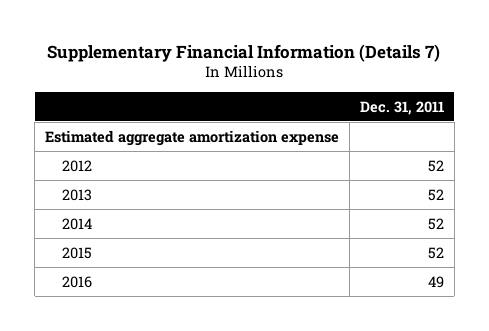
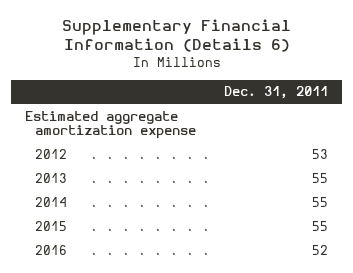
- Supplementary Financial Information (Details 7)
+ Supplementary Financial Information (Details 6)
- 2012 | 52
- 2013 | 52
- 2014 | 52
- 2015 | 52
- 2016 | 49
+ 2012 | 53
+ 2013 | 55
+ 2014 | 55
+ 2015 | 55
+ 2016 | 52

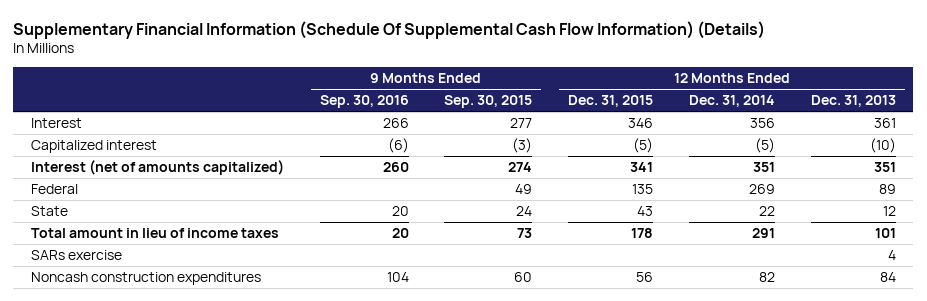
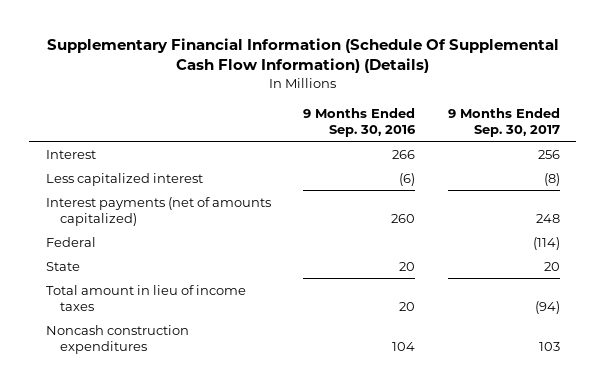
- | 9 Months Ended Sep. 30, 2016 | 9 Months Ended Sep. 30, 2015 | 12 Months Ended Dec. 31, 2015 | 12 Months Ended Dec. 31, 2014 | 12 Months Ended Dec. 31, 2013
+ | 9 Months Ended Sep. 30, 2016 | 9 Months Ended Sep. 30, 2017
- Capitalized interest | (6) | (3) | (5) | (5) | (10)
- Interest (net of amounts capitalized) | 260 | 274 | 341 | 351 | 351
+ Less capitalized interest | (6) | (8)
+ Interest payments (net of amounts capitalized) | 260 | 248
- SARs exercise | | | | | 4

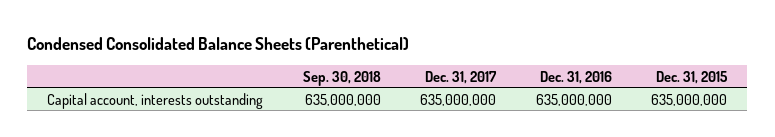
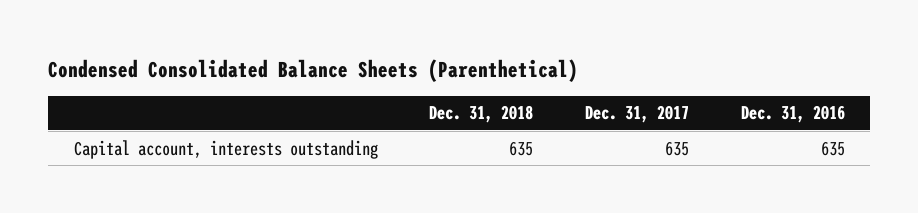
- | Sep. 30, 2018 | Dec. 31, 2017 | Dec. 31, 2016 | Dec. 31, 2015
+ | Dec. 31, 2018 | Dec. 31, 2017 | Dec. 31, 2016
- Capital account, interests outstanding | 635,000,000 | 635,000,000 | 635,000,000 | 635,000,000
+ Capital account, interests outstanding | 635 | 635 | 635

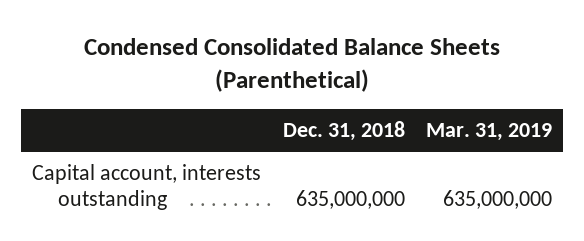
- | Dec. 31, 2018 | Dec. 31, 2017 | Dec. 31, 2016
+ | Dec. 31, 2018 | Mar. 31, 2019
- Capital account, interests outstanding | 635 | 635 | 635
+ Capital account, interests outstanding | 635,000,000 | 635,000,000

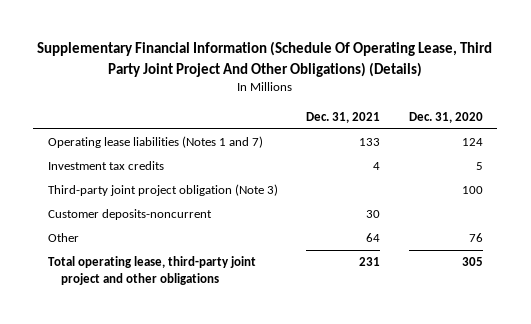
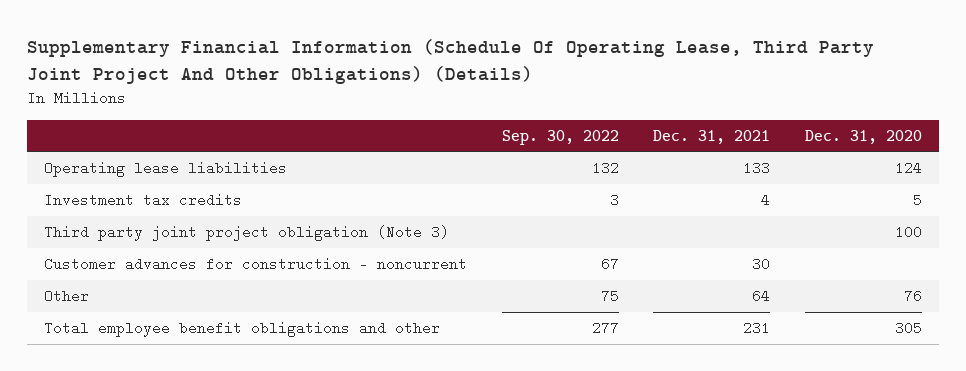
- | Dec. 31, 2021 | Dec. 31, 2020
+ | Sep. 30, 2022 | Dec. 31, 2021 | Dec. 31, 2020
- Operating lease liabilities (Notes 1 and 7) | 133 | 124
+ Operating lease liabilities | 132 | 133 | 124
- Third-party joint project obligation (Note 3) | | 100
- Customer deposits-noncurrent | 30 |
+ Third party joint project obligation (Note 3) | | | 100
+ Customer advances for construction - noncurrent | 67 | 30 |
- Total operating lease, third-party joint project and other obligations | 231 | 305
+ Total employee benefit obligations and other | 277 | 231 | 305

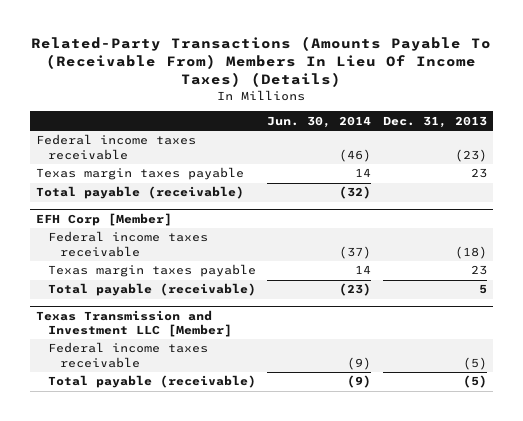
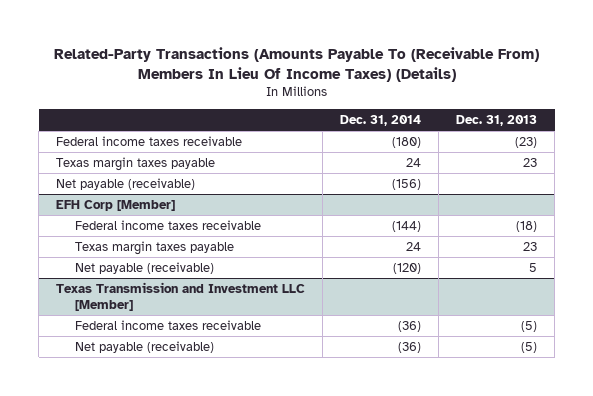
- | Jun. 30, 2014 | Dec. 31, 2013
+ | Dec. 31, 2014 | Dec. 31, 2013
- Total payable (receivable) | (32) |
+ Net payable (receivable) | (156) |
@ EFH Corp [Member]
- Total payable (receivable) | (23) | 5
+ Net payable (receivable) | (120) | 5
@ Texas Transmission and Investment LLC [Member]
- Total payable (receivable) | (9) | (5)
+ Net payable (receivable) | (36) | (5)

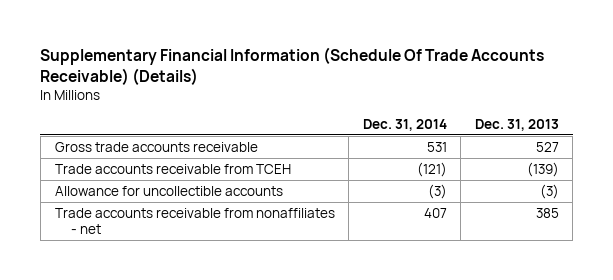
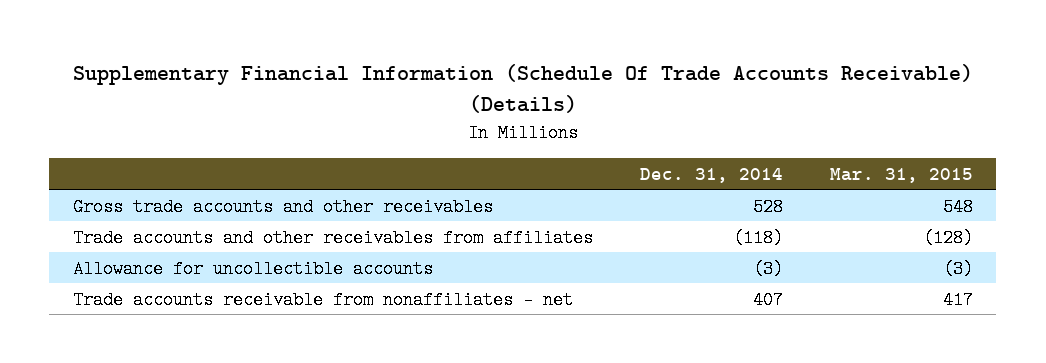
- | Dec. 31, 2014 | Dec. 31, 2013
+ | Dec. 31, 2014 | Mar. 31, 2015
- Gross trade accounts receivable | 531 | 527
- Trade accounts receivable from TCEH | (121) | (139)
+ Gross trade accounts and other receivables | 528 | 548
+ Trade accounts and other receivables from affiliates | (118) | (128)

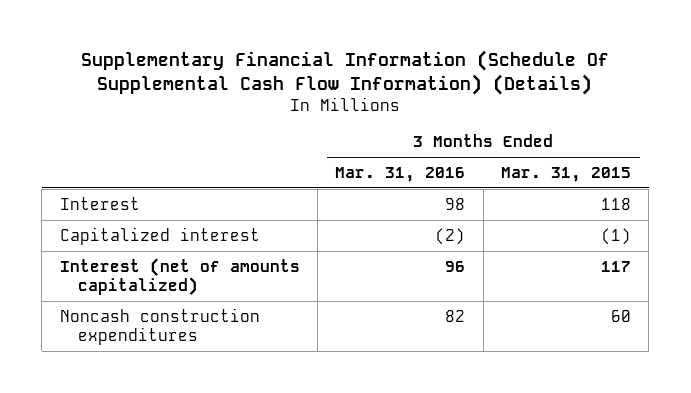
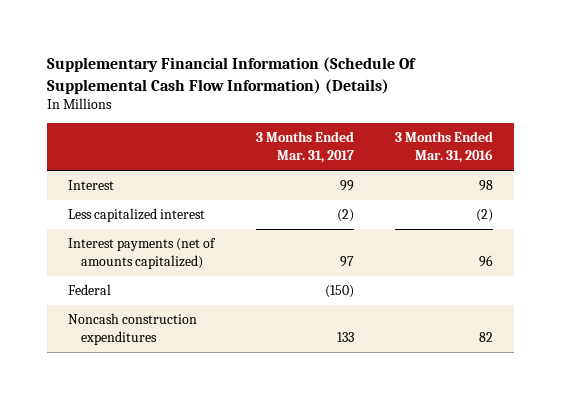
- | 3 Months Ended Mar. 31, 2016 | 3 Months Ended Mar. 31, 2015
+ | 3 Months Ended Mar. 31, 2017 | 3 Months Ended Mar. 31, 2016
- Capitalized interest | (2) | (1)
- Interest (net of amounts capitalized) | 96 | 117
+ Less capitalized interest | (2) | (2)
+ Interest payments (net of amounts capitalized) | 97 | 96
+ Federal | (150) |

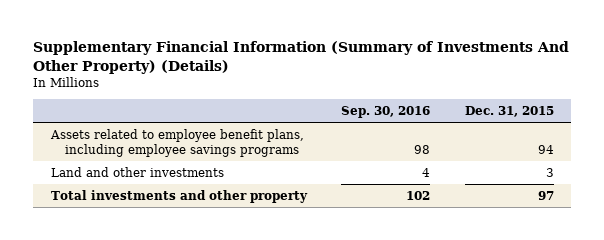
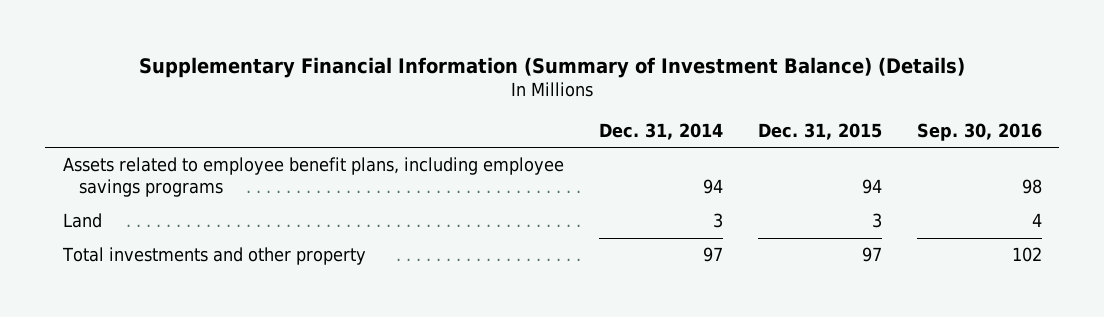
- Supplementary Financial Information (Summary of Investments And Other Property) (Details)
+ Supplementary Financial Information (Summary of Investment Balance) (Details)
- | Sep. 30, 2016 | Dec. 31, 2015
+ | Dec. 31, 2014 | Dec. 31, 2015 | Sep. 30, 2016
- Land and other investments | 4 | 3
+ Land | 3 | 3 | 4

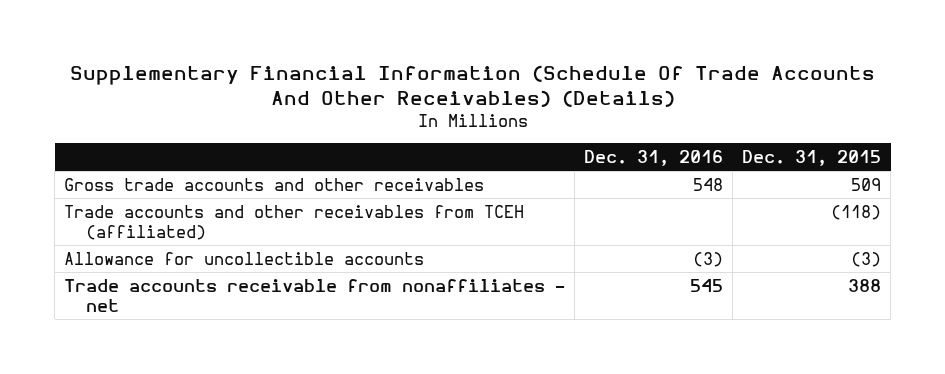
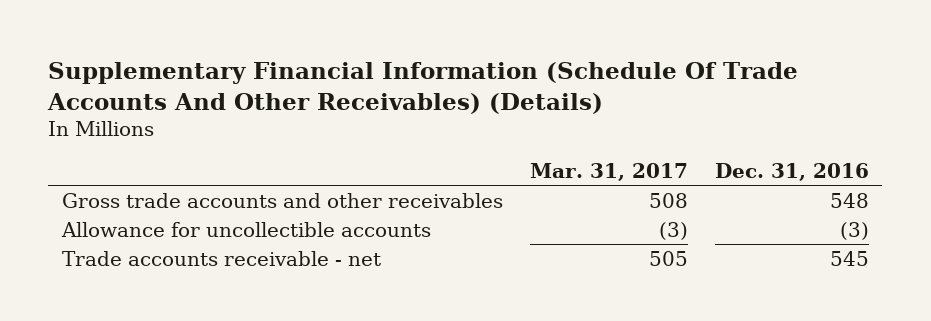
- | Dec. 31, 2016 | Dec. 31, 2015
+ | Mar. 31, 2017 | Dec. 31, 2016
- Trade accounts and other receivables from TCEH (affiliated) | | (118)
- Trade accounts receivable from nonaffiliates - net | 545 | 388
+ Trade accounts receivable - net | 505 | 545

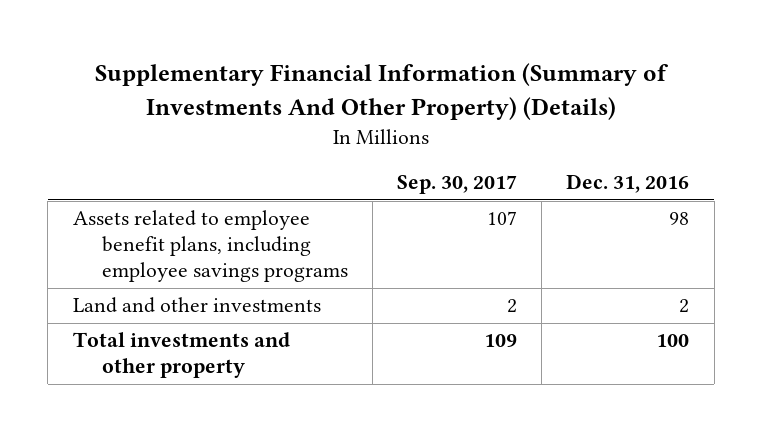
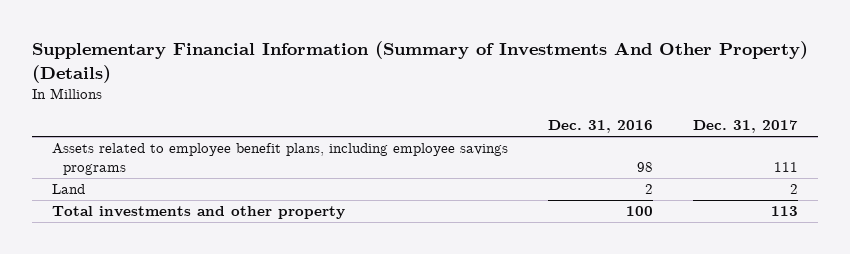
- | Sep. 30, 2017 | Dec. 31, 2016
+ | Dec. 31, 2016 | Dec. 31, 2017
- Land and other investments | 2 | 2
+ Land | 2 | 2

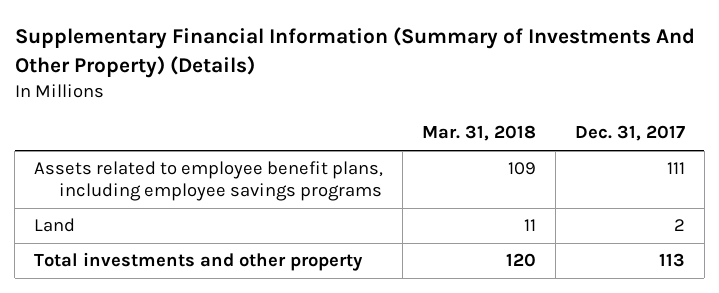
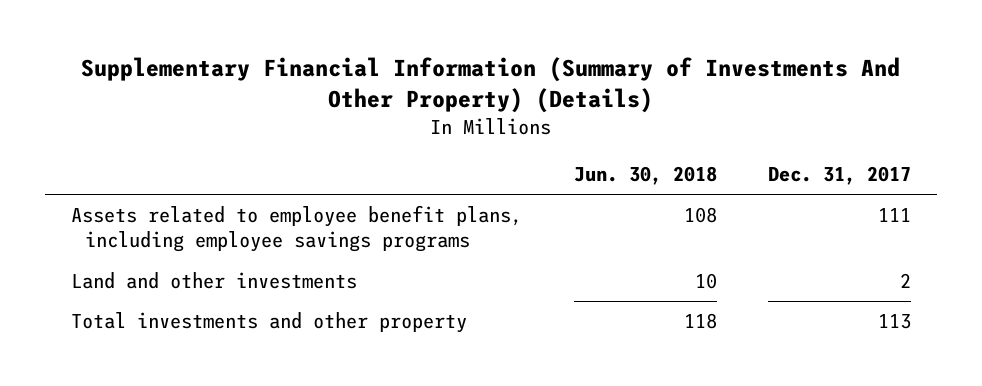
- | Mar. 31, 2018 | Dec. 31, 2017
+ | Jun. 30, 2018 | Dec. 31, 2017
- Land | 11 | 2
+ Land and other investments | 10 | 2

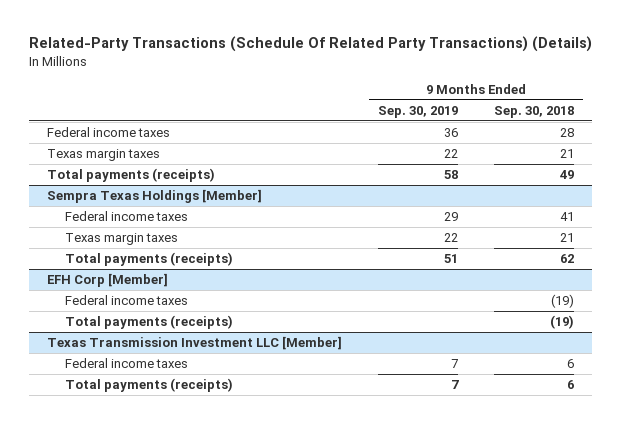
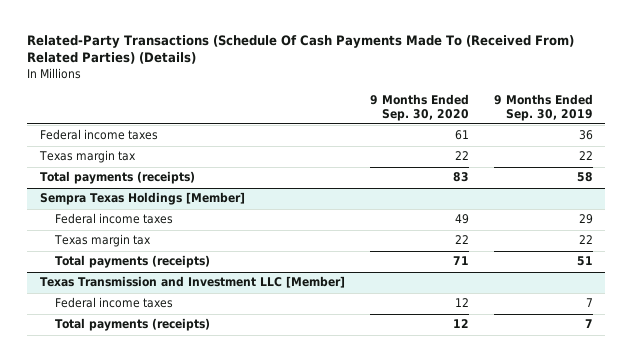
- Related-Party Transactions (Schedule Of Related Party Transactions) (Details)
+ Related-Party Transactions (Schedule Of Cash Payments Made To (Received From) Related Parties) (Details)
- | 9 Months Ended Sep. 30, 2019 | 9 Months Ended Sep. 30, 2018
+ | 9 Months Ended Sep. 30, 2020 | 9 Months Ended Sep. 30, 2019
- Texas margin taxes | 22 | 21
+ Texas margin tax | 22 | 22
@ Sempra Texas Holdings [Member]
- Texas margin taxes | 22 | 21
+ Texas margin tax | 22 | 22
- EFH Corp [Member]
- Federal income taxes | | (19)
- Total payments (receipts) | | (19)
- Texas Transmission Investment LLC [Member]
+ Texas Transmission and Investment LLC [Member]

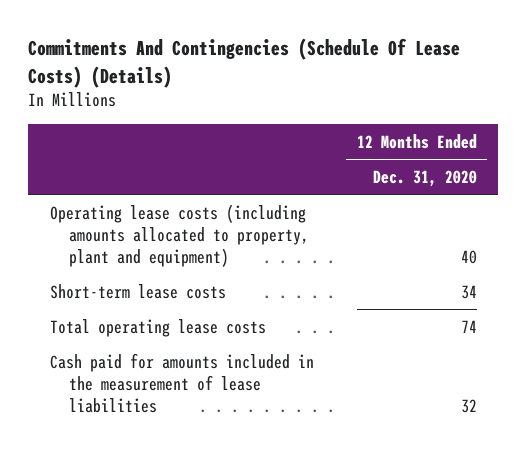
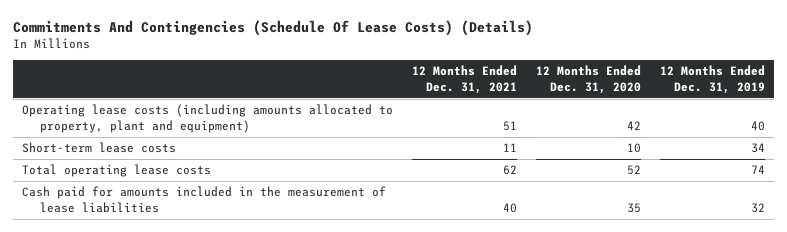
- | 12 Months Ended Dec. 31, 2020
+ | 12 Months Ended Dec. 31, 2021 | 12 Months Ended Dec. 31, 2020 | 12 Months Ended Dec. 31, 2019
- Operating lease costs (including amounts allocated to property, plant and equipment) | 40
- Short-term lease costs | 34
- Total operating lease costs | 74
- Cash paid for amounts included in the measurement of lease liabilities | 32
+ Operating lease costs (including amounts allocated to property, plant and equipment) | 51 | 42 | 40
+ Short-term lease costs | 11 | 10 | 34
+ Total operating lease costs | 62 | 52 | 74
+ Cash paid for amounts included in the measurement of lease liabilities | 40 | 35 | 32

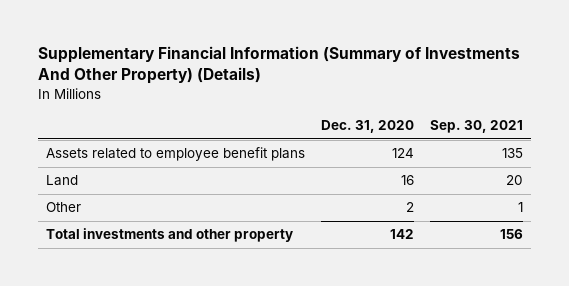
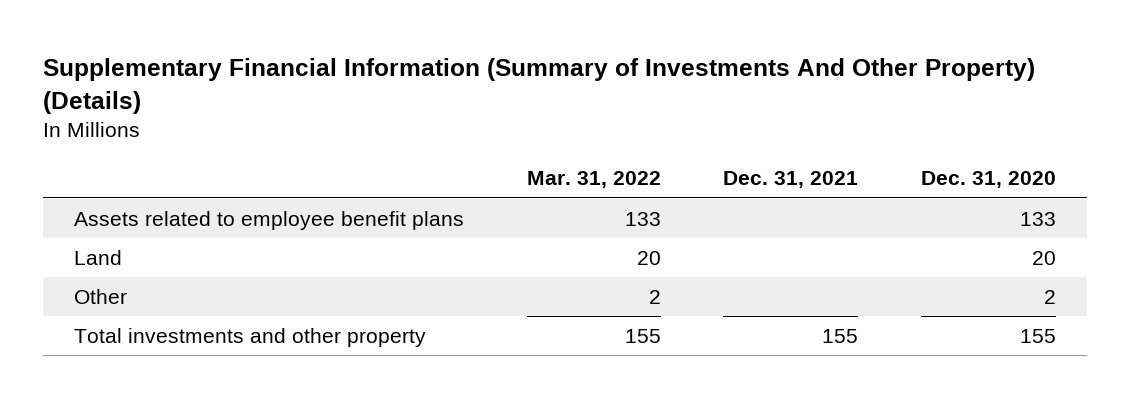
- | Dec. 31, 2020 | Sep. 30, 2021
+ | Mar. 31, 2022 | Dec. 31, 2021 | Dec. 31, 2020
- Assets related to employee benefit plans | 124 | 135
- Land | 16 | 20
+ Assets related to employee benefit plans | 133 | | 133
+ Land | 20 | | 20
- Total investments and other property | 142 | 156
+ Total investments and other property | 155 | 155 | 155

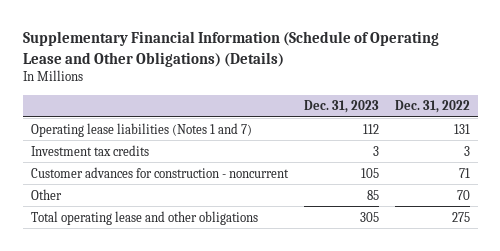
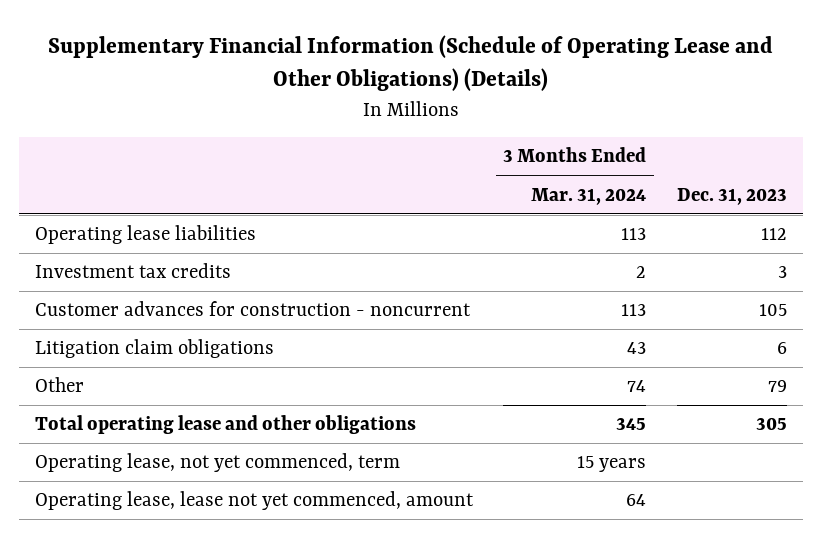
- | Dec. 31, 2023 | Dec. 31, 2022
+ | 3 Months Ended Mar. 31, 2024 | Dec. 31, 2023
- Operating lease liabilities (Notes 1 and 7) | 112 | 131
+ Operating lease liabilities | 113 | 112
- Other | 85 | 70
+ Litigation claim obligations | 43 | 6
+ Other | 74 | 79
+ Operating lease, not yet commenced, term | 15 years |
+ Operating lease, lease not yet commenced, amount | 64 |

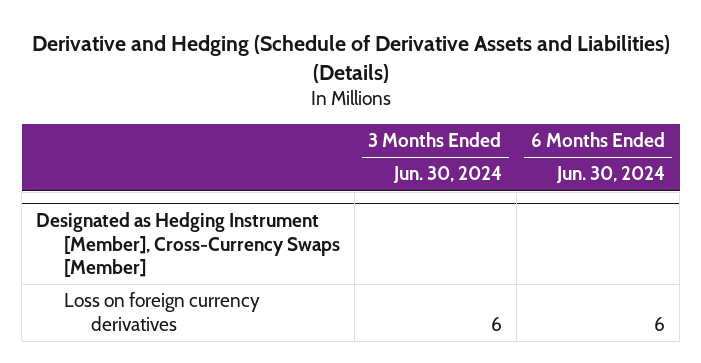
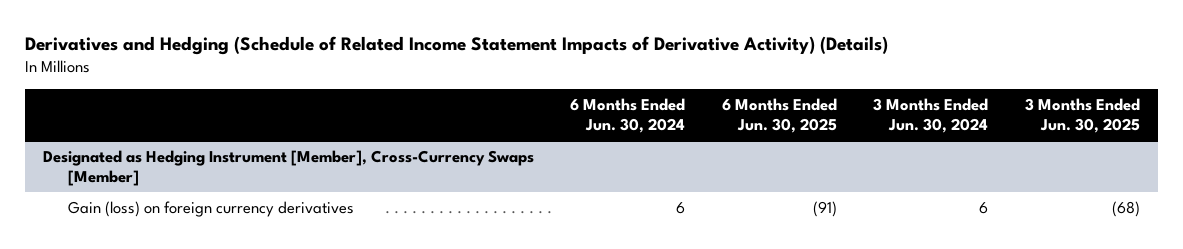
- Derivative and Hedging (Schedule of Derivative Assets and Liabilities) (Details)
+ Derivatives and Hedging (Schedule of Related Income Statement Impacts of Derivative Activity) (Details)
- | 3 Months Ended Jun. 30, 2024 | 6 Months Ended Jun. 30, 2024
+ | 6 Months Ended Jun. 30, 2024 | 6 Months Ended Jun. 30, 2025 | 3 Months Ended Jun. 30, 2024 | 3 Months Ended Jun. 30, 2025
@ Designated as Hedging Instrument [Member], Cross-Currency Swaps [Member]
- Loss on foreign currency derivatives | 6 | 6
+ Gain (loss) on foreign currency derivatives | 6 | (91) | 6 | (68)

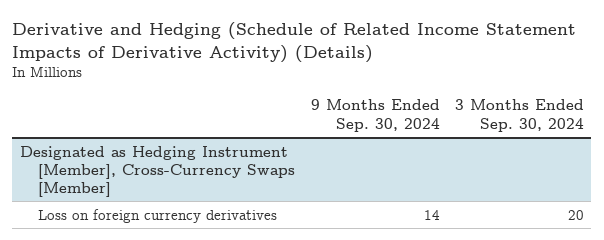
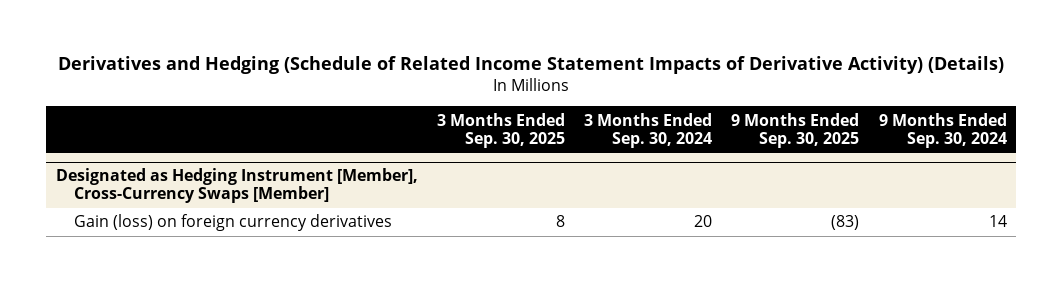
- Derivative and Hedging (Schedule of Related Income Statement Impacts of Derivative Activity) (Details)
+ Derivatives and Hedging (Schedule of Related Income Statement Impacts of Derivative Activity) (Details)
- | 9 Months Ended Sep. 30, 2024 | 3 Months Ended Sep. 30, 2024
+ | 3 Months Ended Sep. 30, 2025 | 3 Months Ended Sep. 30, 2024 | 9 Months Ended Sep. 30, 2025 | 9 Months Ended Sep. 30, 2024
@ Designated as Hedging Instrument [Member], Cross-Currency Swaps [Member]
- Loss on foreign currency derivatives | 14 | 20
+ Gain (loss) on foreign currency derivatives | 8 | 20 | (83) | 14

